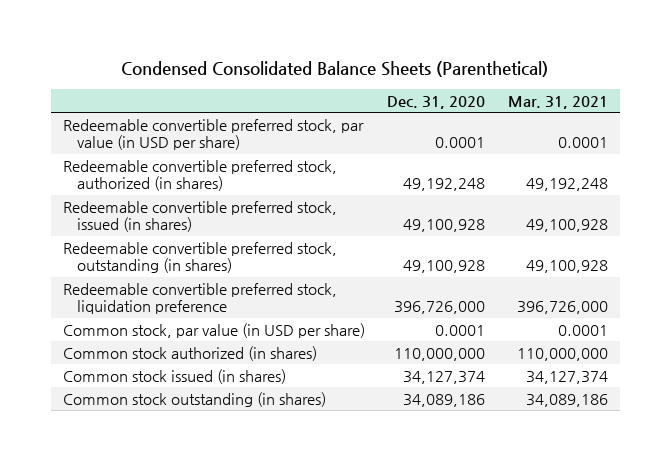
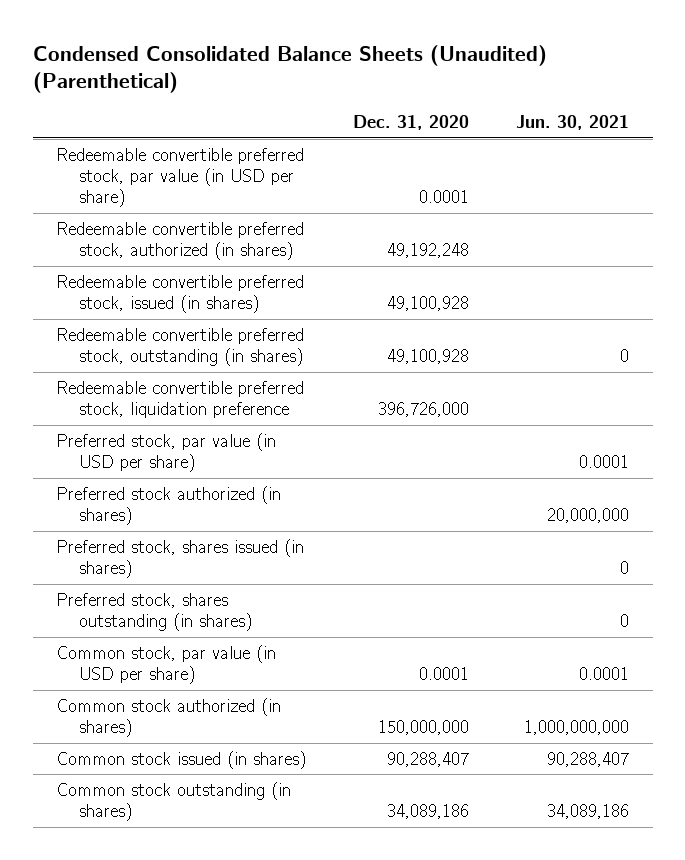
- Condensed Consolidated Balance Sheets (Parenthetical)
+ Condensed Consolidated Balance Sheets (Unaudited) (Parenthetical)
- | Dec. 31, 2020 | Mar. 31, 2021
+ | Dec. 31, 2020 | Jun. 30, 2021
+ Preferred stock, par value (in USD per share) | | 0.0001
+ Preferred stock authorized (in shares) | | 20,000,000
+ Preferred stock, shares issued (in shares) | | 0
+ Preferred stock, shares outstanding (in shares) | | 0
- Common stock authorized (in shares) | 110,000,000 | 110,000,000
- Common stock issued (in shares) | 34,127,374 | 34,127,374
+ Common stock authorized (in shares) | 150,000,000 | 1,000,000,000
+ Common stock issued (in shares) | 90,288,407 | 90,288,407

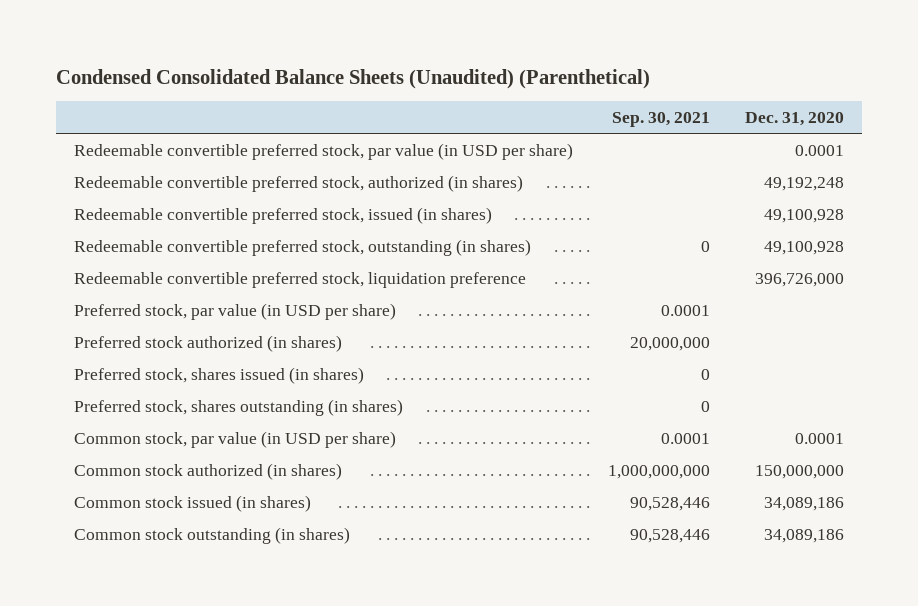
- | Dec. 31, 2020 | Jun. 30, 2021
+ | Sep. 30, 2021 | Dec. 31, 2020
- Common stock issued (in shares) | 90,288,407 | 90,288,407
+ Common stock issued (in shares) | 90,528,446 | 34,089,186

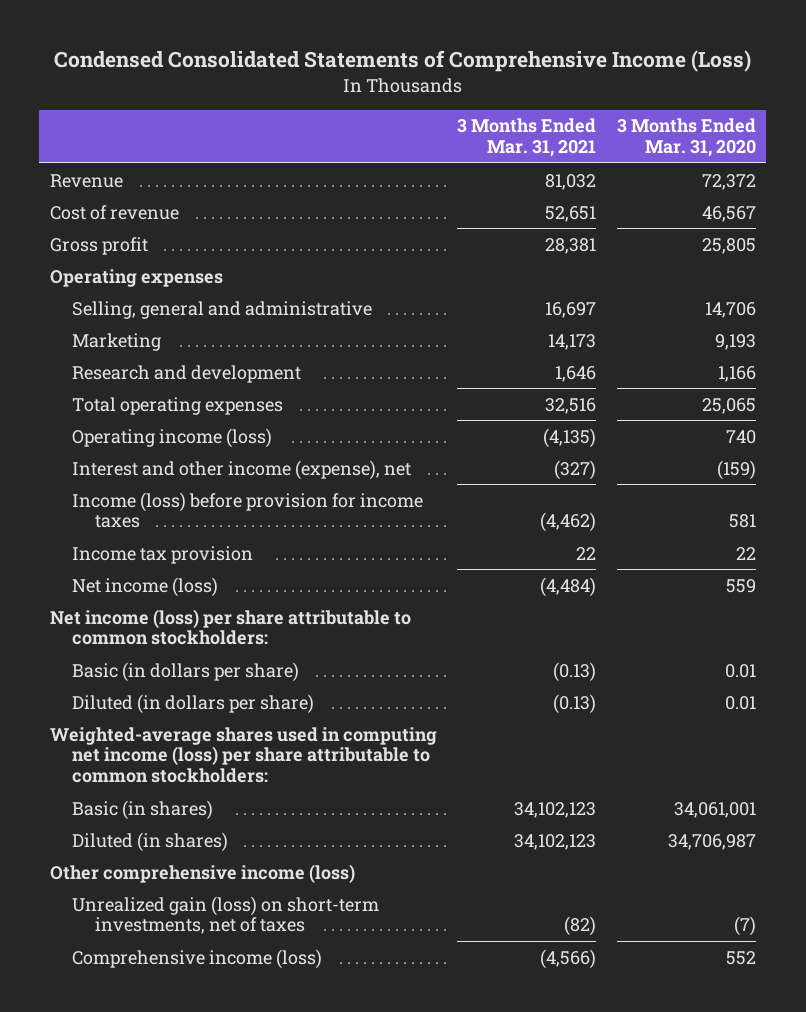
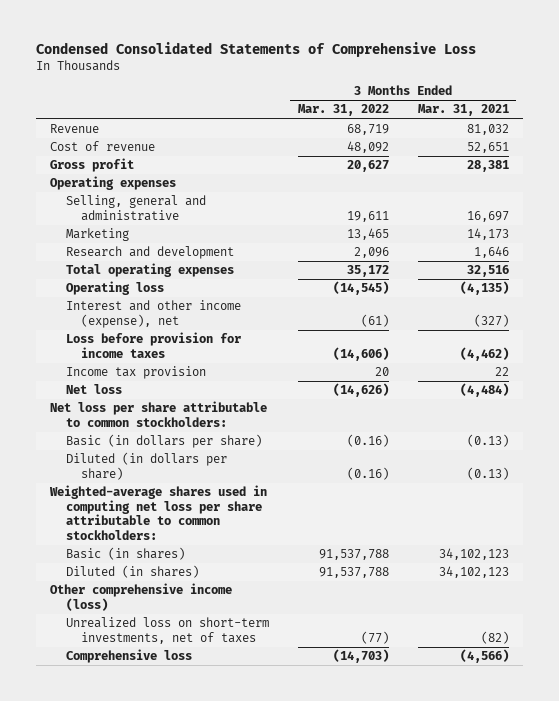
- Condensed Consolidated Statements of Comprehensive Income (Loss)
+ Condensed Consolidated Statements of Comprehensive Loss
- | 3 Months Ended Mar. 31, 2021 | 3 Months Ended Mar. 31, 2020
+ | 3 Months Ended Mar. 31, 2022 | 3 Months Ended Mar. 31, 2021
- Operating income (loss) | (4,135) | 740
+ Operating loss | (14,545) | (4,135)
- Income (loss) before provision for income taxes | (4,462) | 581
+ Loss before provision for income taxes | (14,606) | (4,462)
- Net income (loss) | (4,484) | 559
- Net income (loss) per share attributable to common stockholders:
+ Net loss | (14,626) | (4,484)
+ Net loss per share attributable to common stockholders:
- Weighted-average shares used in computing net income (loss) per share attributable to common stockholders:
+ Weighted-average shares used in computing net loss per share attributable to common stockholders:
- Unrealized gain (loss) on short-term investments, net of taxes | (82) | (7)
- Comprehensive income (loss) | (4,566) | 552
+ Unrealized loss on short-term investments, net of taxes | (77) | (82)
+ Comprehensive loss | (14,703) | (4,566)

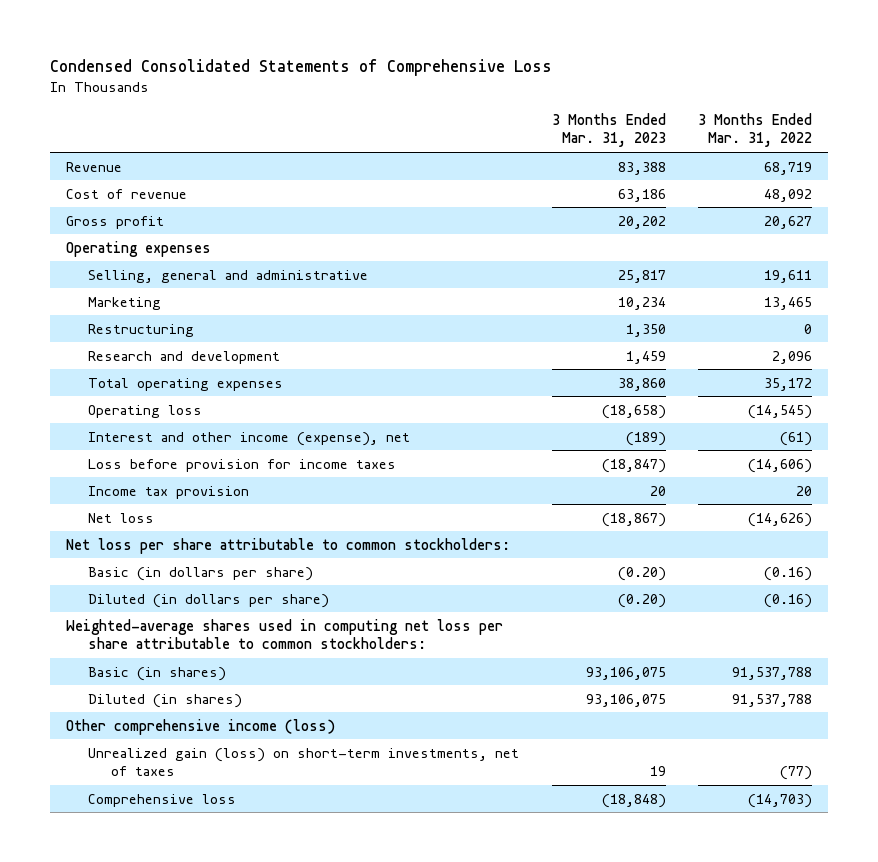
- | 3 Months Ended Mar. 31, 2022 | 3 Months Ended Mar. 31, 2021
+ | 3 Months Ended Mar. 31, 2023 | 3 Months Ended Mar. 31, 2022
+ Restructuring | 1,350 | 0
- Unrealized loss on short-term investments, net of taxes | (77) | (82)
+ Unrealized gain (loss) on short-term investments, net of taxes | 19 | (77)

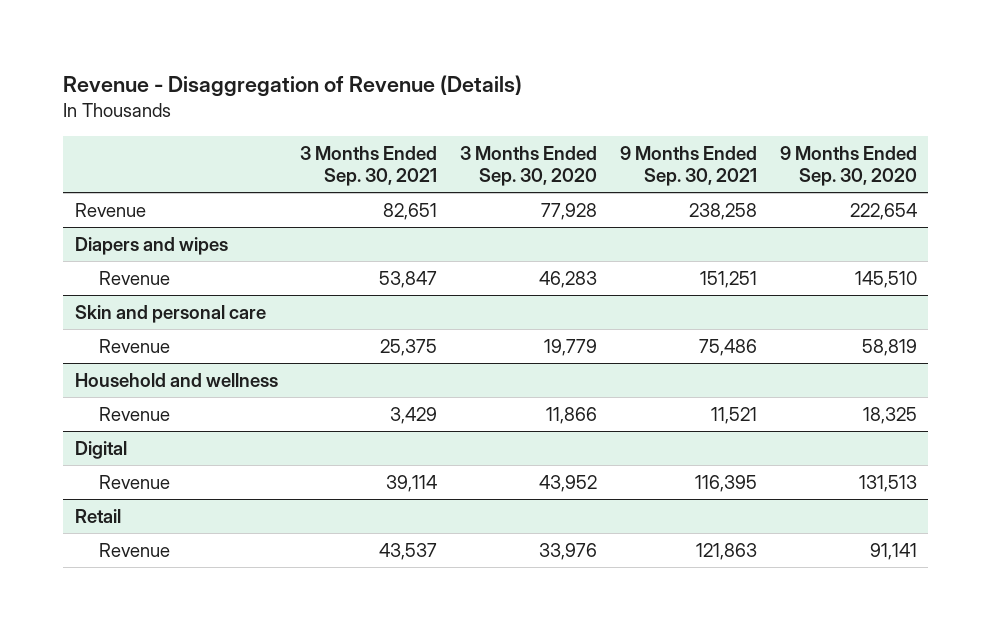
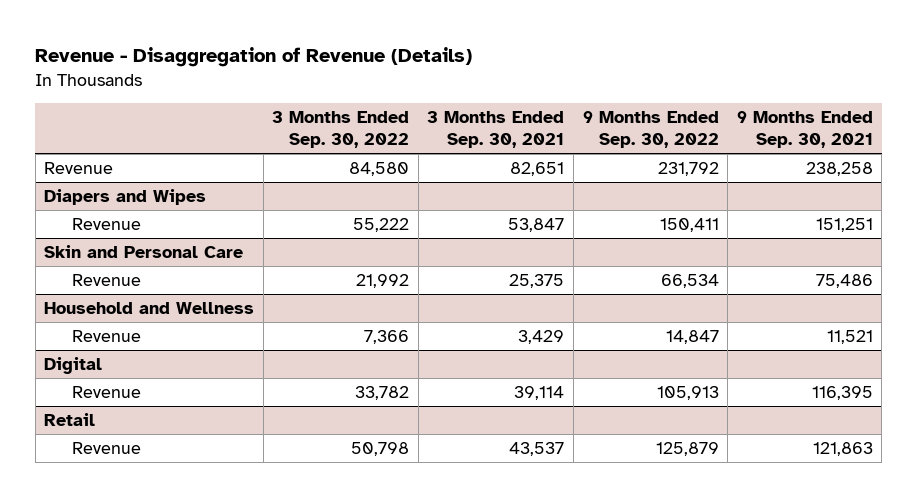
- | 3 Months Ended Sep. 30, 2021 | 3 Months Ended Sep. 30, 2020 | 9 Months Ended Sep. 30, 2021 | 9 Months Ended Sep. 30, 2020
+ | 3 Months Ended Sep. 30, 2022 | 3 Months Ended Sep. 30, 2021 | 9 Months Ended Sep. 30, 2022 | 9 Months Ended Sep. 30, 2021
- Diapers and wipes
+ Diapers and Wipes
- Skin and personal care
+ Skin and Personal Care
- Household and wellness
+ Household and Wellness

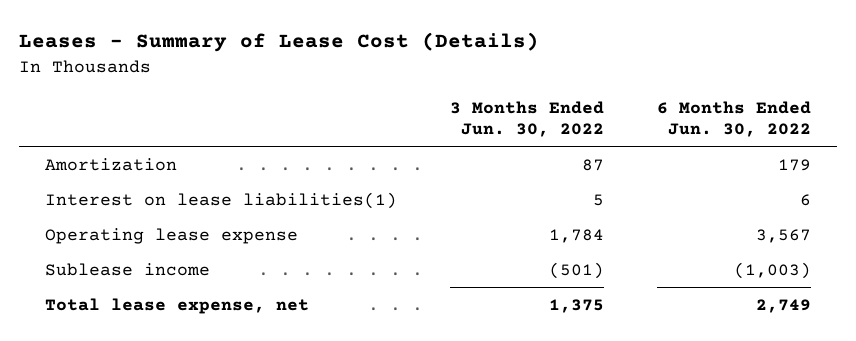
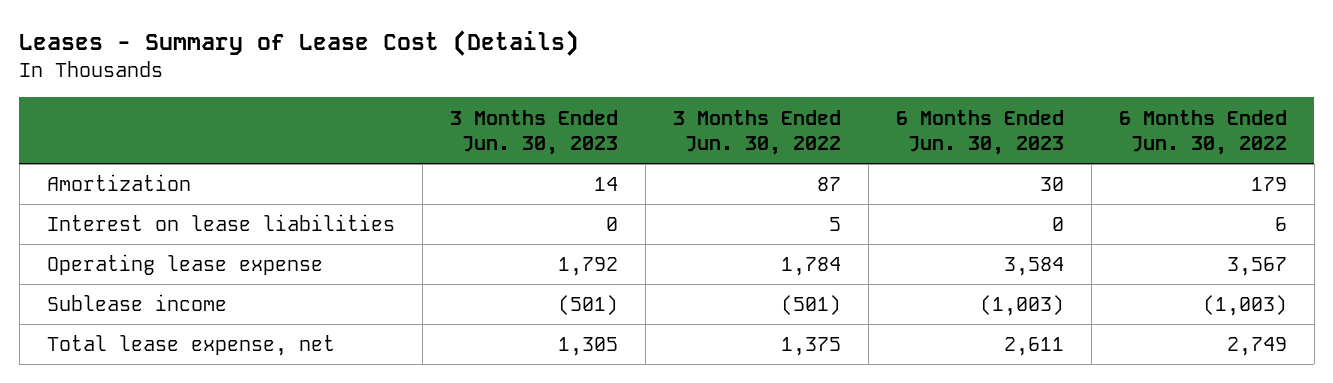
- | 3 Months Ended Jun. 30, 2022 | 6 Months Ended Jun. 30, 2022
+ | 3 Months Ended Jun. 30, 2023 | 3 Months Ended Jun. 30, 2022 | 6 Months Ended Jun. 30, 2023 | 6 Months Ended Jun. 30, 2022
- Interest on lease liabilities(1) | 5 | 6
+ Interest on lease liabilities | 0 | 5 | 0 | 6

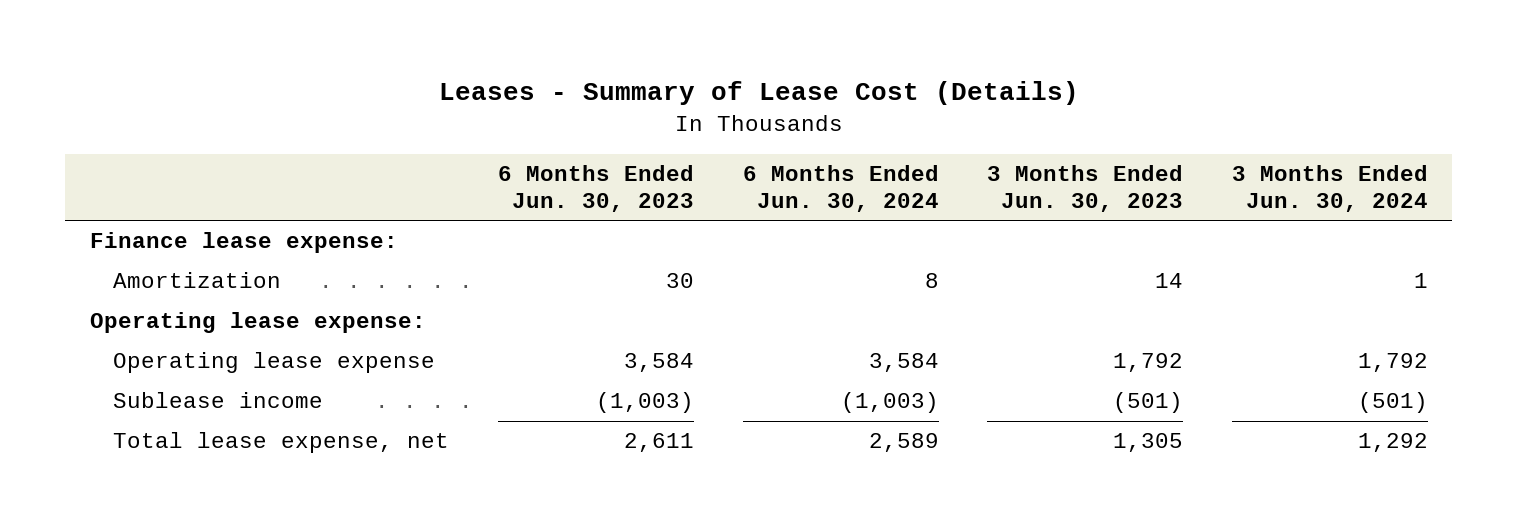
- | 3 Months Ended Jun. 30, 2023 | 3 Months Ended Jun. 30, 2022 | 6 Months Ended Jun. 30, 2023 | 6 Months Ended Jun. 30, 2022
+ | 6 Months Ended Jun. 30, 2023 | 6 Months Ended Jun. 30, 2024 | 3 Months Ended Jun. 30, 2023 | 3 Months Ended Jun. 30, 2024
+ Finance lease expense:
- Interest on lease liabilities | 0 | 5 | 0 | 6
+ Operating lease expense:

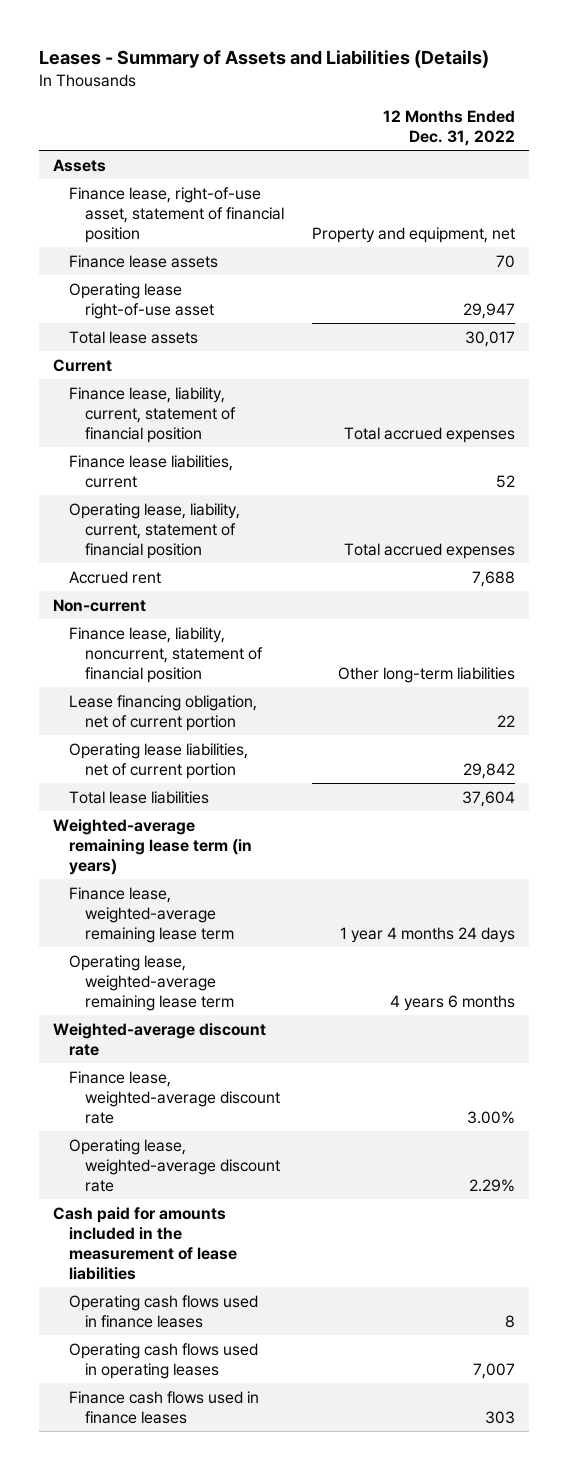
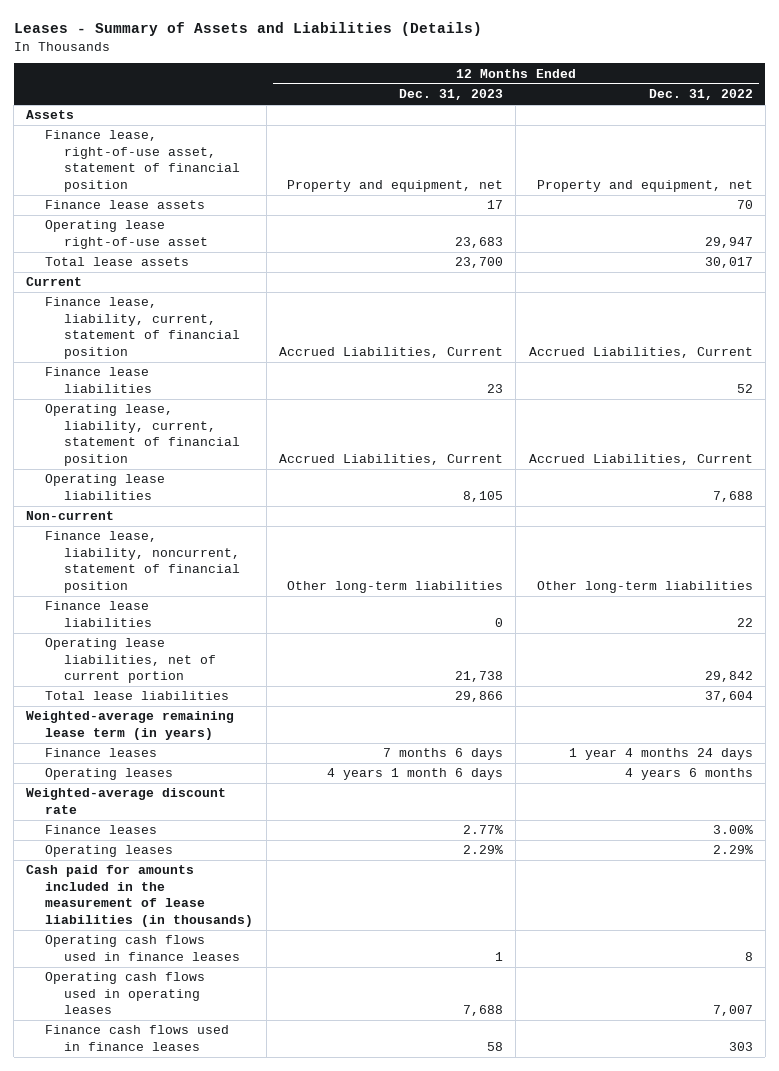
- | 12 Months Ended Dec. 31, 2022
+ | 12 Months Ended Dec. 31, 2023 | 12 Months Ended Dec. 31, 2022
- Finance lease, liability, current, statement of financial position | Total accrued expenses
- Finance lease liabilities, current | 52
- Operating lease, liability, current, statement of financial position | Total accrued expenses
- Accrued rent | 7,688
+ Finance lease, liability, current, statement of financial position | Accrued Liabilities, Current | Accrued Liabilities, Current
+ Finance lease liabilities | 23 | 52
+ Operating lease, liability, current, statement of financial position | Accrued Liabilities, Current | Accrued Liabilities, Current
+ Operating lease liabilities | 8,105 | 7,688
- Lease financing obligation, net of current portion | 22
+ Finance lease liabilities | 0 | 22
- Finance lease, weighted-average remaining lease term | 1 year 4 months 24 days
- Operating lease, weighted-average remaining lease term | 4 years 6 months
+ Finance leases | 7 months 6 days | 1 year 4 months 24 days
+ Operating leases | 4 years 1 month 6 days | 4 years 6 months
- Finance lease, weighted-average discount rate | 3.00%
- Operating lease, weighted-average discount rate | 2.29%
- Cash paid for amounts included in the measurement of lease liabilities
+ Finance leases | 2.77% | 3.00%
+ Operating leases | 2.29% | 2.29%
+ Cash paid for amounts included in the measurement of lease liabilities (in thousands)

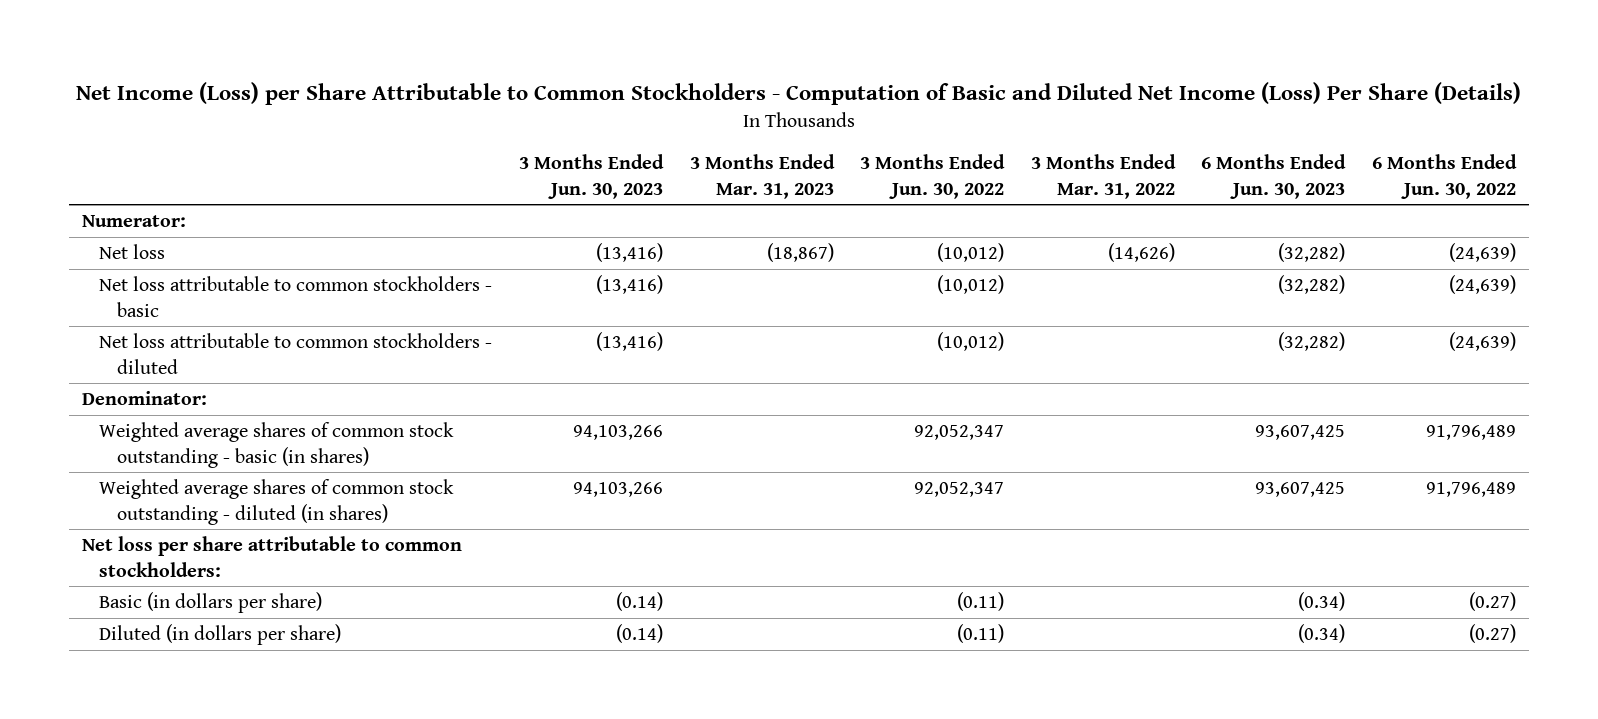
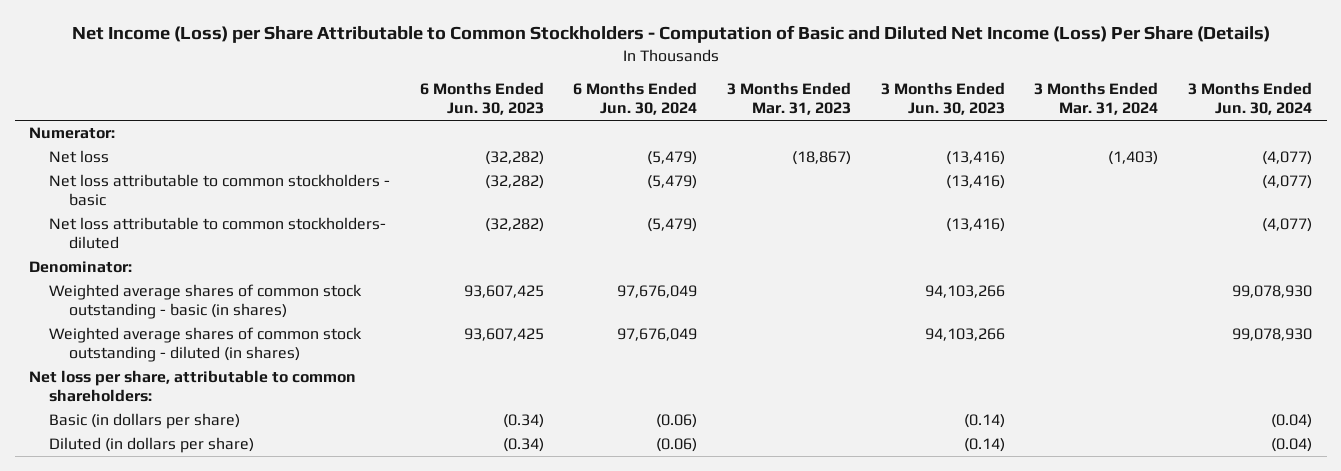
- | 3 Months Ended Jun. 30, 2023 | 3 Months Ended Mar. 31, 2023 | 3 Months Ended Jun. 30, 2022 | 3 Months Ended Mar. 31, 2022 | 6 Months Ended Jun. 30, 2023 | 6 Months Ended Jun. 30, 2022
+ | 6 Months Ended Jun. 30, 2023 | 6 Months Ended Jun. 30, 2024 | 3 Months Ended Mar. 31, 2023 | 3 Months Ended Jun. 30, 2023 | 3 Months Ended Mar. 31, 2024 | 3 Months Ended Jun. 30, 2024
- Net loss attributable to common stockholders - diluted | (13,416) | | (10,012) | | (32,282) | (24,639)
+ Net loss attributable to common stockholders- diluted | (32,282) | (5,479) | | (13,416) | | (4,077)
- Net loss per share attributable to common stockholders:
+ Net loss per share, attributable to common shareholders:

